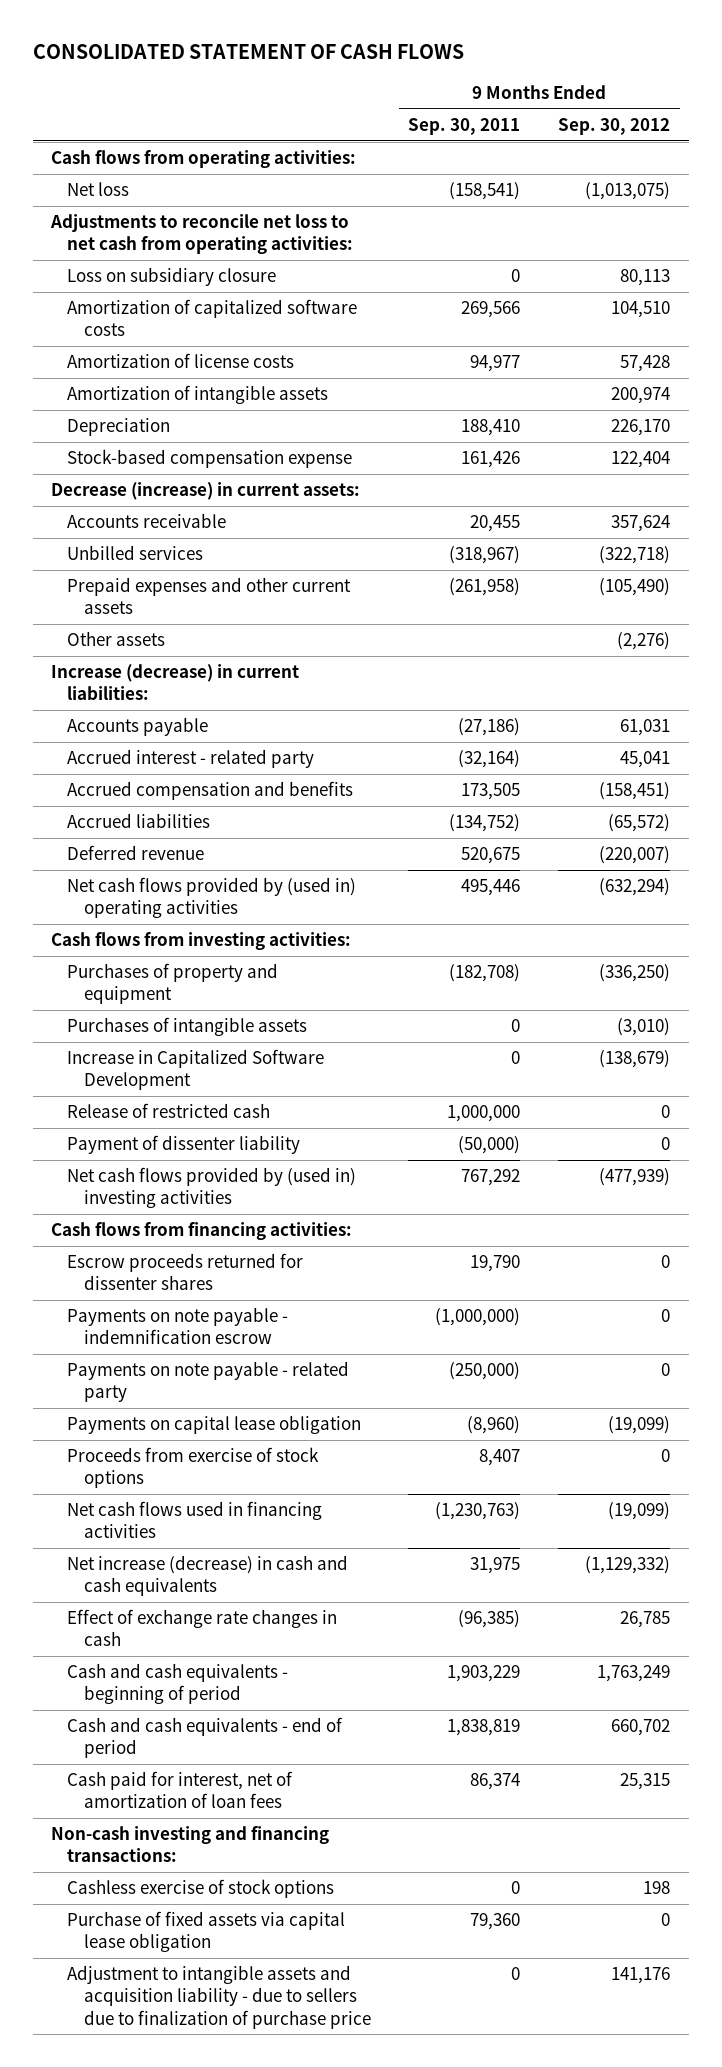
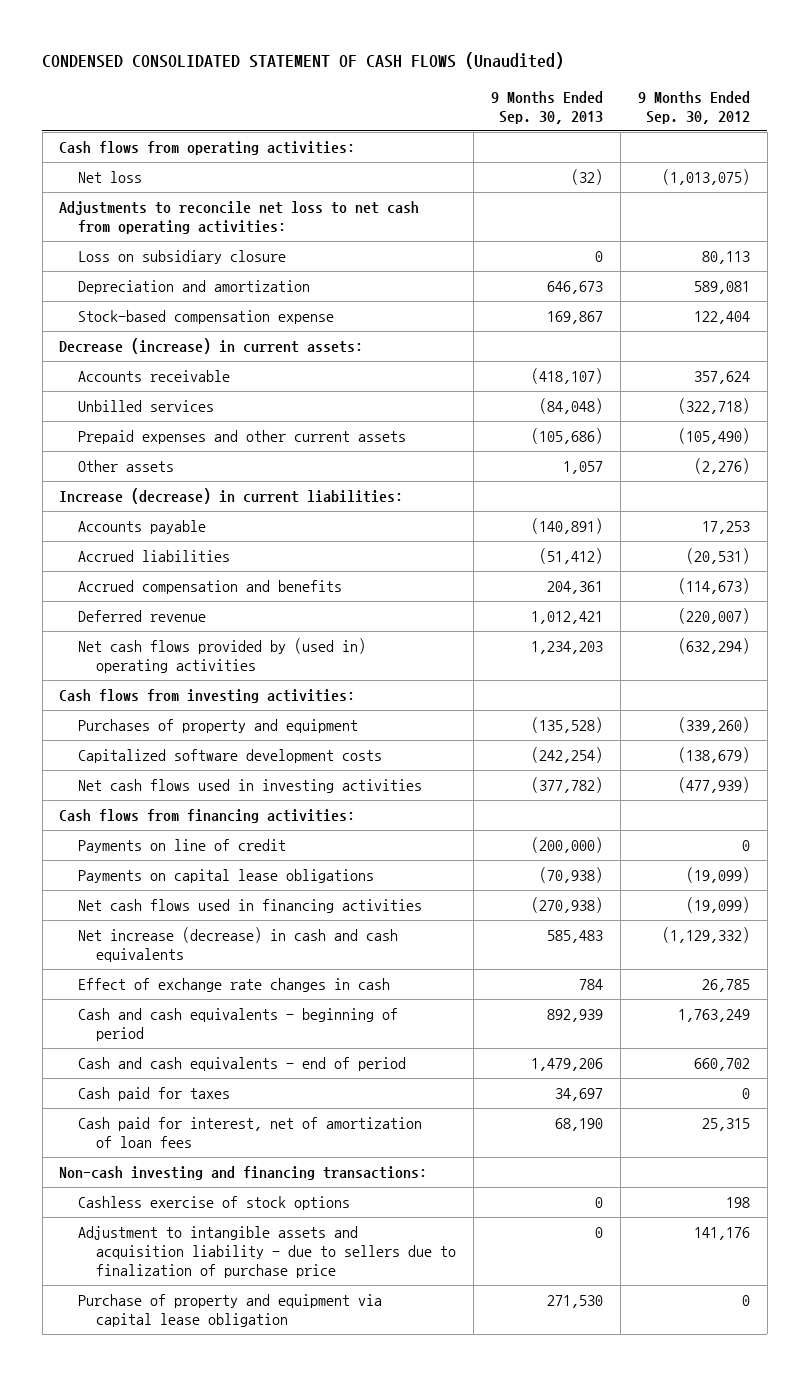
- CONSOLIDATED STATEMENT OF CASH FLOWS
+ CONDENSED CONSOLIDATED STATEMENT OF CASH FLOWS (Unaudited)
- | 9 Months Ended Sep. 30, 2011 | 9 Months Ended Sep. 30, 2012
+ | 9 Months Ended Sep. 30, 2013 | 9 Months Ended Sep. 30, 2012
- Amortization of capitalized software costs | 269,566 | 104,510
- Amortization of license costs | 94,977 | 57,428
- Amortization of intangible assets | | 200,974
- Depreciation | 188,410 | 226,170
+ Depreciation and amortization | 646,673 | 589,081
- Accounts payable | (27,186) | 61,031
- Accrued interest - related party | (32,164) | 45,041
- Accrued compensation and benefits | 173,505 | (158,451)
- Accrued liabilities | (134,752) | (65,572)
+ Accounts payable | (140,891) | 17,253
+ Accrued liabilities | (51,412) | (20,531)
+ Accrued compensation and benefits | 204,361 | (114,673)
- Purchases of property and equipment | (182,708) | (336,250)
- Purchases of intangible assets | 0 | (3,010)
- Increase in Capitalized Software Development | 0 | (138,679)
- Release of restricted cash | 1,000,000 | 0
- Payment of dissenter liability | (50,000) | 0
- Net cash flows provided by (used in) investing activities | 767,292 | (477,939)
+ Purchases of property and equipment | (135,528) | (339,260)
+ Capitalized software development costs | (242,254) | (138,679)
+ Net cash flows used in investing activities | (377,782) | (477,939)
- Escrow proceeds returned for dissenter shares | 19,790 | 0
- Payments on note payable - indemnification escrow | (1,000,000) | 0
- Payments on note payable - related party | (250,000) | 0
- Payments on capital lease obligation | (8,960) | (19,099)
- Proceeds from exercise of stock options | 8,407 | 0
+ Payments on line of credit | (200,000) | 0
+ Payments on capital lease obligations | (70,938) | (19,099)
+ Cash paid for taxes | 34,697 | 0
- Purchase of fixed assets via capital lease obligation | 79,360 | 0
+ Purchase of property and equipment via capital lease obligation | 271,530 | 0

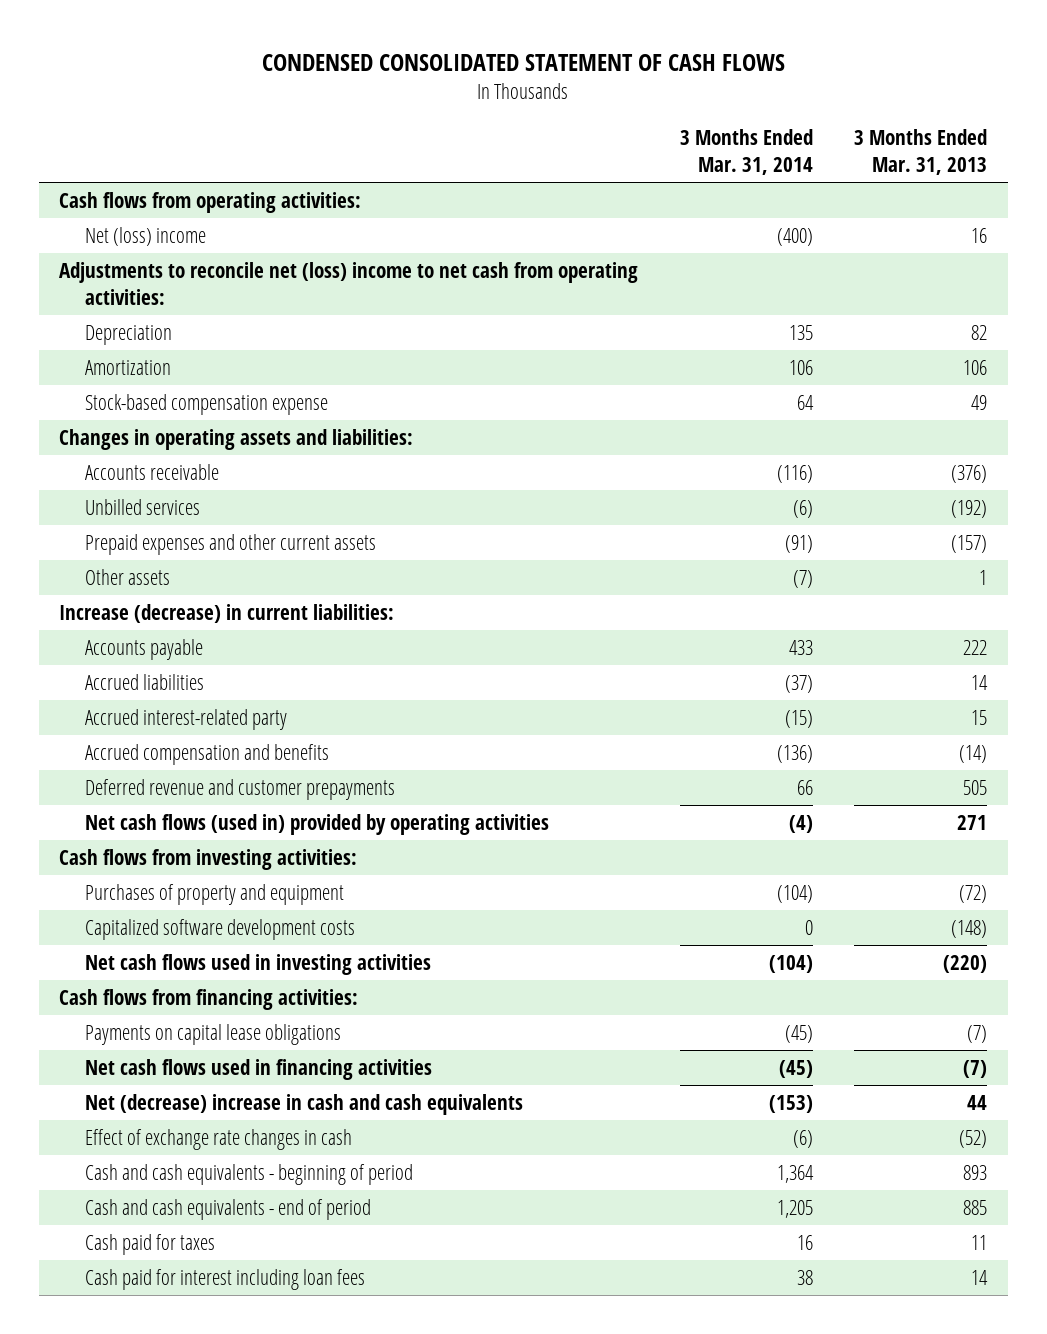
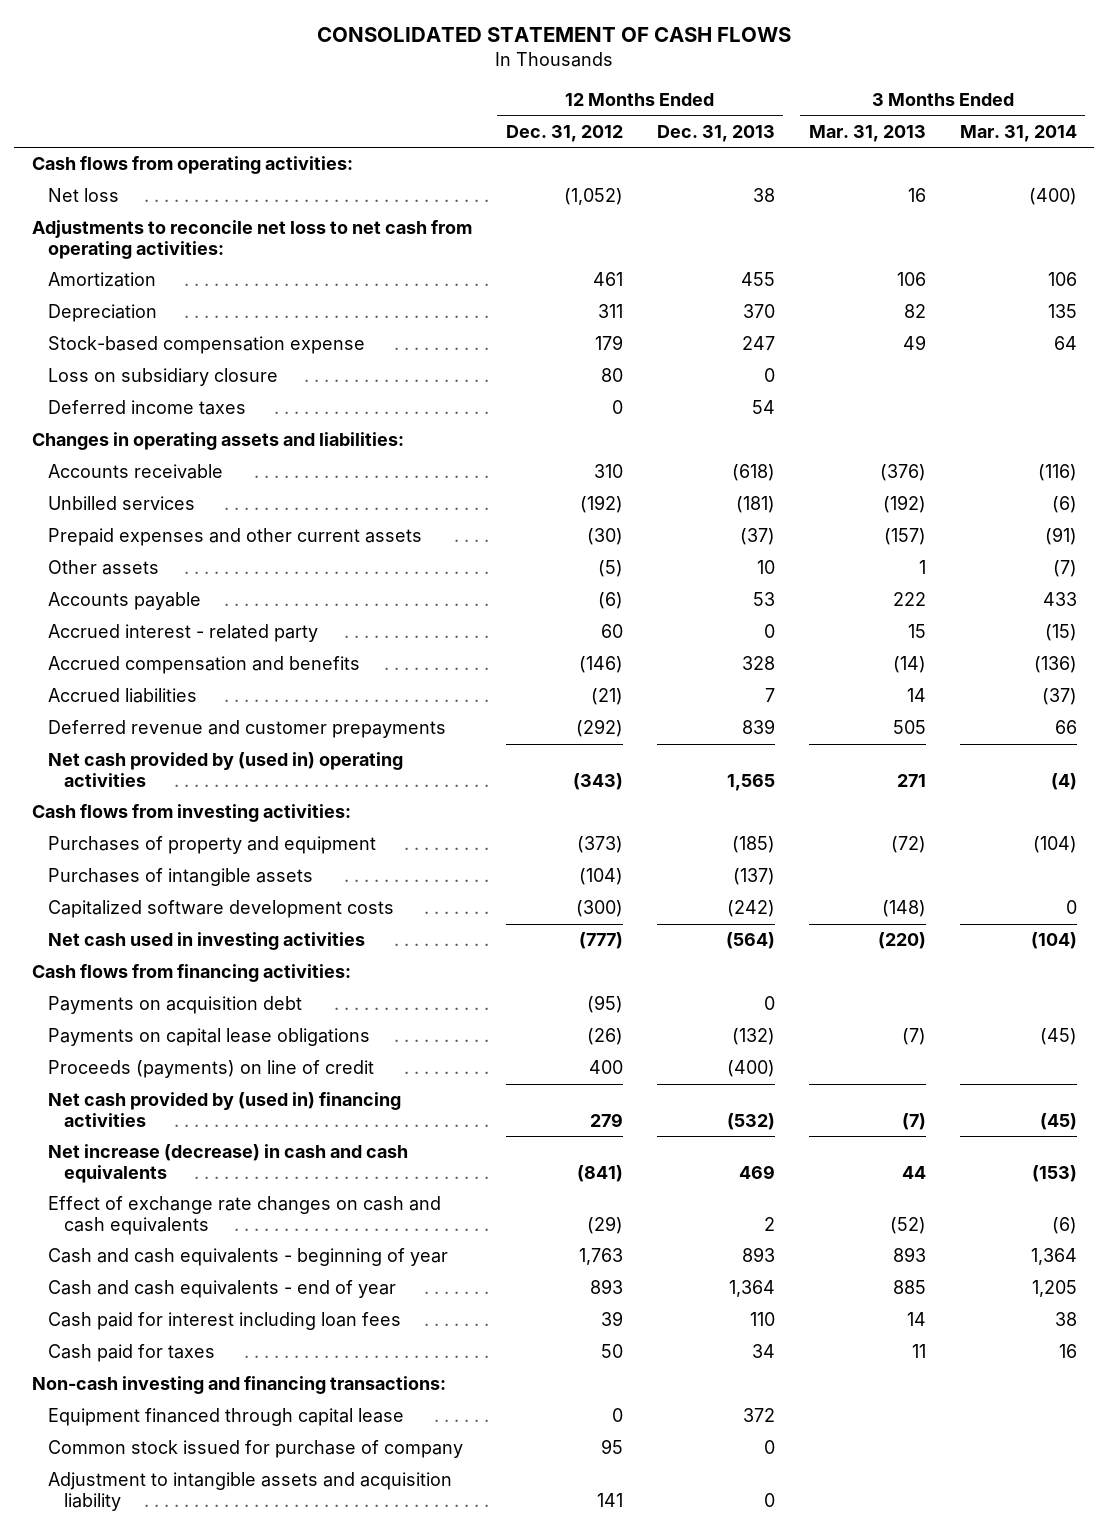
- CONDENSED CONSOLIDATED STATEMENT OF CASH FLOWS
+ CONSOLIDATED STATEMENT OF CASH FLOWS
- | 3 Months Ended Mar. 31, 2014 | 3 Months Ended Mar. 31, 2013
+ | 12 Months Ended Dec. 31, 2012 | 12 Months Ended Dec. 31, 2013 | 3 Months Ended Mar. 31, 2013 | 3 Months Ended Mar. 31, 2014
- Net (loss) income | (400) | 16
- Adjustments to reconcile net (loss) income to net cash from operating activities:
+ Net loss | (1,052) | 38 | 16 | (400)
+ Adjustments to reconcile net loss to net cash from operating activities:
moved down: Depreciation | 311 | 370 | 82 | 135
+ Loss on subsidiary closure | 80 | 0 | |
+ Deferred income taxes | 0 | 54 | |
- Increase (decrease) in current liabilities:
- Accrued interest-related party | (15) | 15
+ Accrued interest - related party | 60 | 0 | 15 | (15)
moved down: Accrued liabilities | (21) | 7 | 14 | (37)
- Net cash flows (used in) provided by operating activities | (4) | 271
+ Net cash provided by (used in) operating activities | (343) | 1,565 | 271 | (4)
+ Purchases of intangible assets | (104) | (137) | |
- Net cash flows used in investing activities | (104) | (220)
+ Net cash used in investing activities | (777) | (564) | (220) | (104)
+ Payments on acquisition debt | (95) | 0 | |
- Net cash flows used in financing activities | (45) | (7)
- Net (decrease) increase in cash and cash equivalents | (153) | 44
- Effect of exchange rate changes in cash | (6) | (52)
- Cash and cash equivalents - beginning of period | 1,364 | 893
- Cash and cash equivalents - end of period | 1,205 | 885
+ Proceeds (payments) on line of credit | 400 | (400) | |
+ Net cash provided by (used in) financing activities | 279 | (532) | (7) | (45)
+ Net increase (decrease) in cash and cash equivalents | (841) | 469 | 44 | (153)
+ Effect of exchange rate changes on cash and cash equivalents | (29) | 2 | (52) | (6)
+ Cash and cash equivalents - beginning of year | 1,763 | 893 | 893 | 1,364
+ Cash and cash equivalents - end of year | 893 | 1,364 | 885 | 1,205
moved down: Cash paid for taxes | 50 | 34 | 11 | 16
+ Non-cash investing and financing transactions:
+ Equipment financed through capital lease | 0 | 372 | |
+ Common stock issued for purchase of company | 95 | 0 | |
+ Adjustment to intangible assets and acquisition liability | 141 | 0 | |

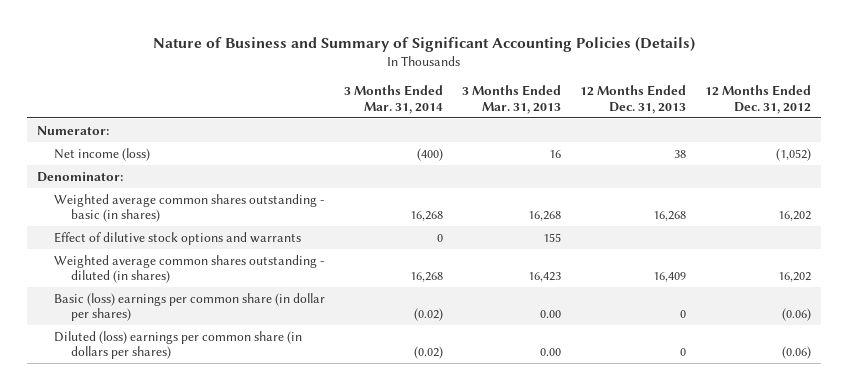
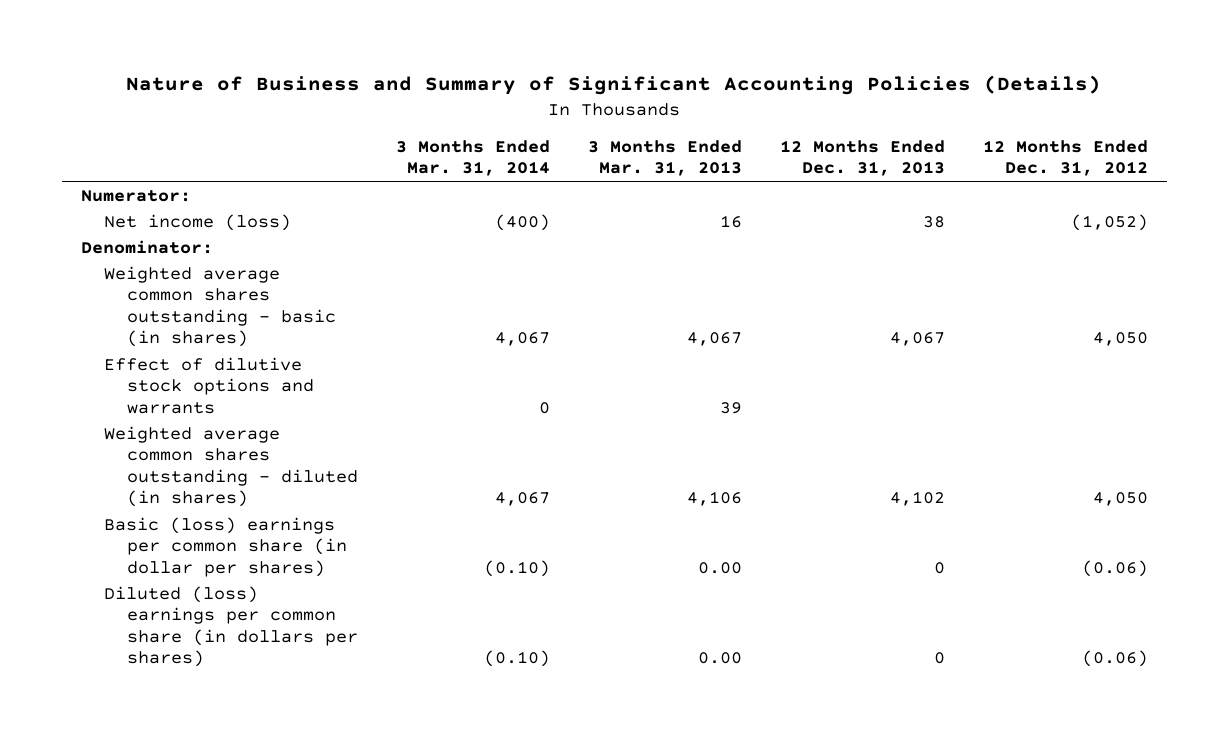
- Weighted average common shares outstanding - basic (in shares) | 16,268 | 16,268 | 16,268 | 16,202
- Effect of dilutive stock options and warrants | 0 | 155 | |
- Weighted average common shares outstanding - diluted (in shares) | 16,268 | 16,423 | 16,409 | 16,202
- Basic (loss) earnings per common share (in dollar per shares) | (0.02) | 0.00 | 0 | (0.06)
- Diluted (loss) earnings per common share (in dollars per shares) | (0.02) | 0.00 | 0 | (0.06)
+ Weighted average common shares outstanding - basic (in shares) | 4,067 | 4,067 | 4,067 | 4,050
+ Effect of dilutive stock options and warrants | 0 | 39 | |
+ Weighted average common shares outstanding - diluted (in shares) | 4,067 | 4,106 | 4,102 | 4,050
+ Basic (loss) earnings per common share (in dollar per shares) | (0.10) | 0.00 | 0 | (0.06)
+ Diluted (loss) earnings per common share (in dollars per shares) | (0.10) | 0.00 | 0 | (0.06)

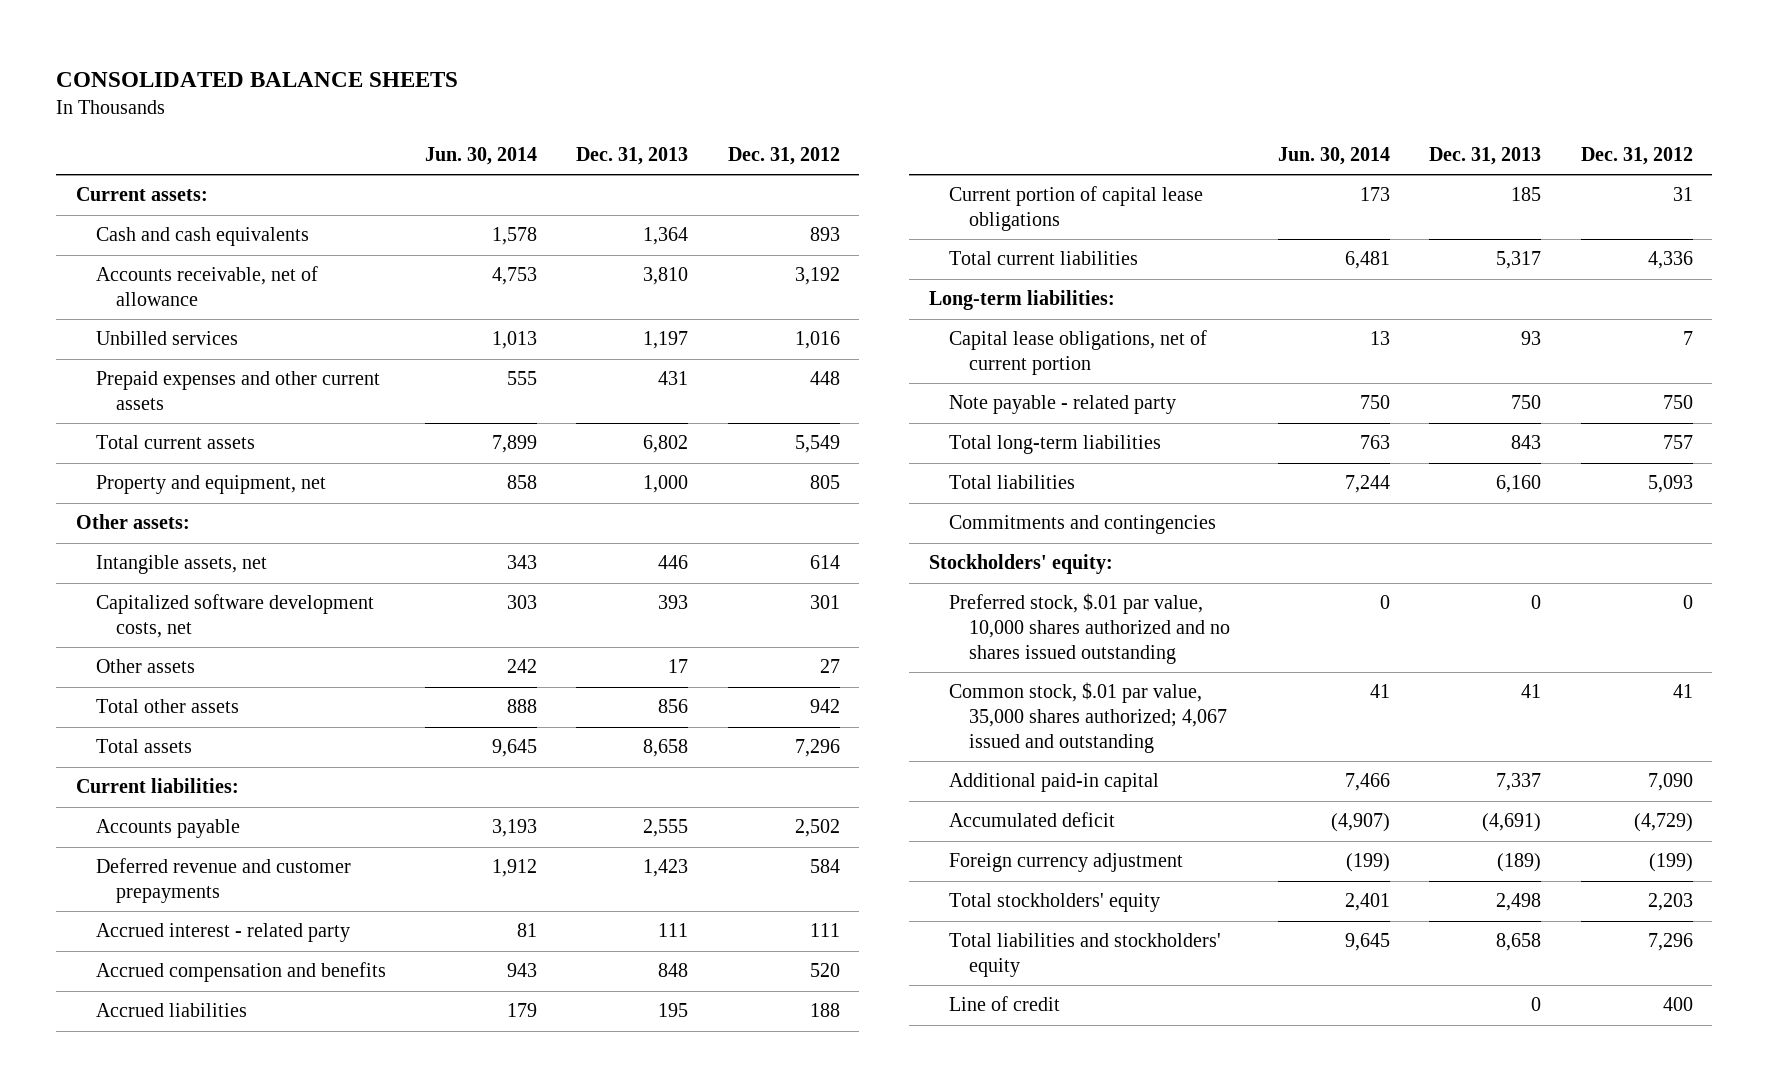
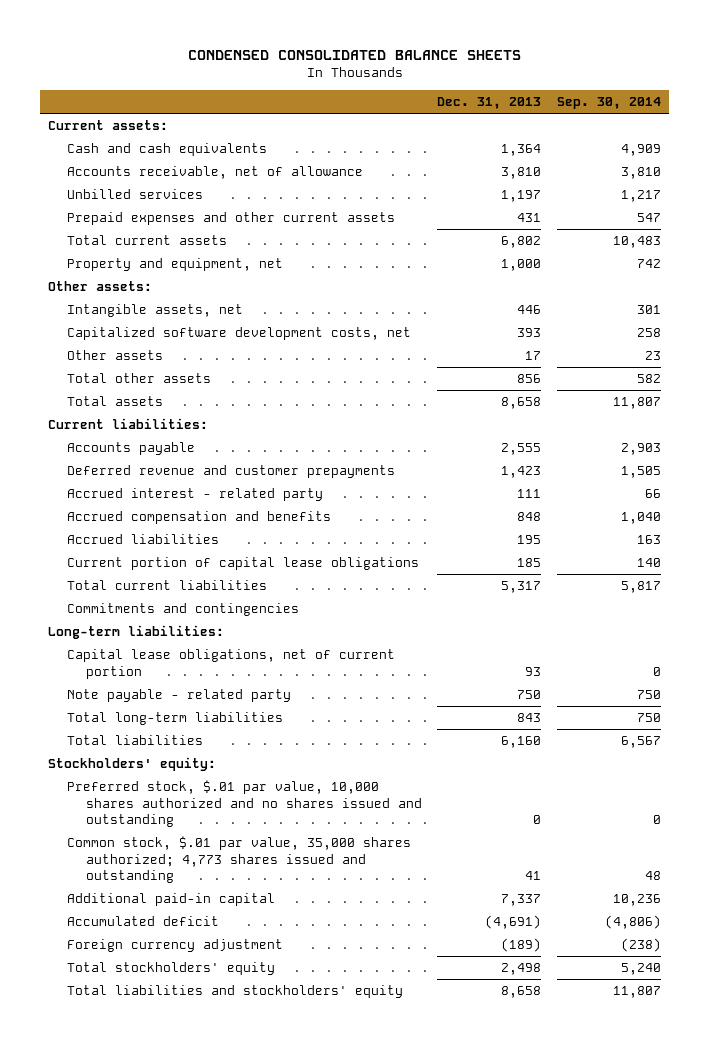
- CONSOLIDATED BALANCE SHEETS
+ CONDENSED CONSOLIDATED BALANCE SHEETS
- | Jun. 30, 2014 | Dec. 31, 2013 | Dec. 31, 2012
+ | Dec. 31, 2013 | Sep. 30, 2014
moved up: Commitments and contingencies
- Preferred stock, $.01 par value, 10,000 shares authorized and no shares issued outstanding | 0 | 0 | 0
- Common stock, $.01 par value, 35,000 shares authorized; 4,067 issued and outstanding | 41 | 41 | 41
+ Preferred stock, $.01 par value, 10,000 shares authorized and no shares issued and outstanding | 0 | 0
+ Common stock, $.01 par value, 35,000 shares authorized; 4,773 shares issued and outstanding | 41 | 48
- Line of credit | | 0 | 400

